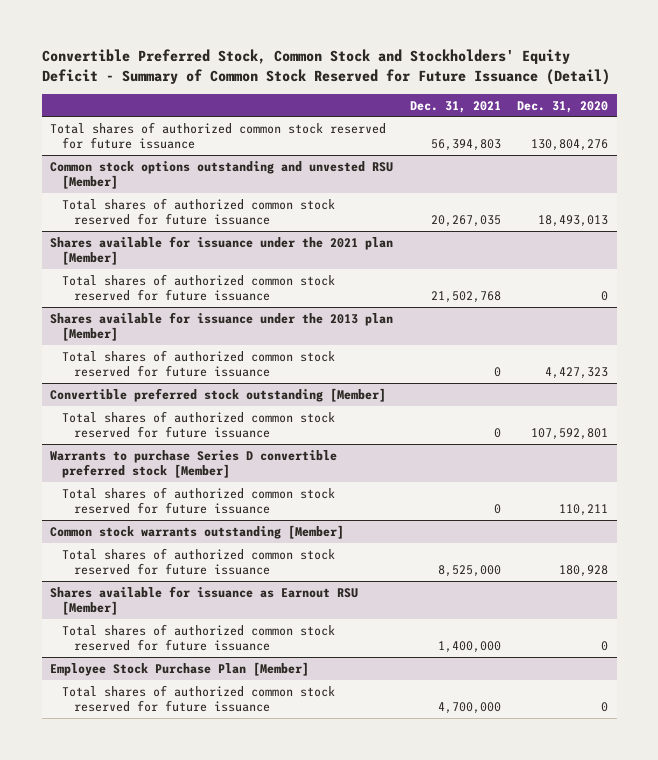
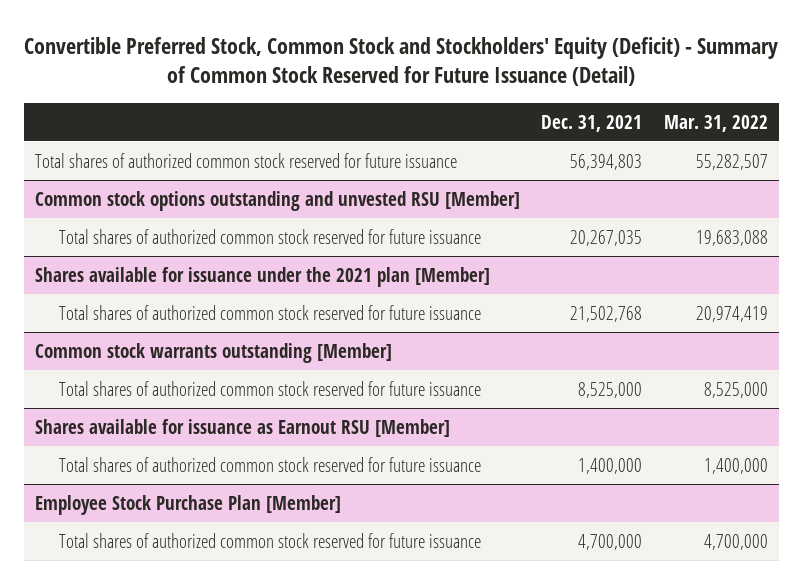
- Convertible Preferred Stock, Common Stock and Stockholders' Equity Deficit - Summary of Common Stock Reserved for Future Issuance (Detail)
+ Convertible Preferred Stock, Common Stock and Stockholders' Equity (Deficit) - Summary of Common Stock Reserved for Future Issuance (Detail)
- | Dec. 31, 2021 | Dec. 31, 2020
+ | Dec. 31, 2021 | Mar. 31, 2022
- Shares available for issuance under the 2013 plan [Member]
- Total shares of authorized common stock reserved for future issuance | 0 | 4,427,323
- Convertible preferred stock outstanding [Member]
- Total shares of authorized common stock reserved for future issuance | 0 | 107,592,801
- Warrants to purchase Series D convertible preferred stock [Member]
- Total shares of authorized common stock reserved for future issuance | 0 | 110,211

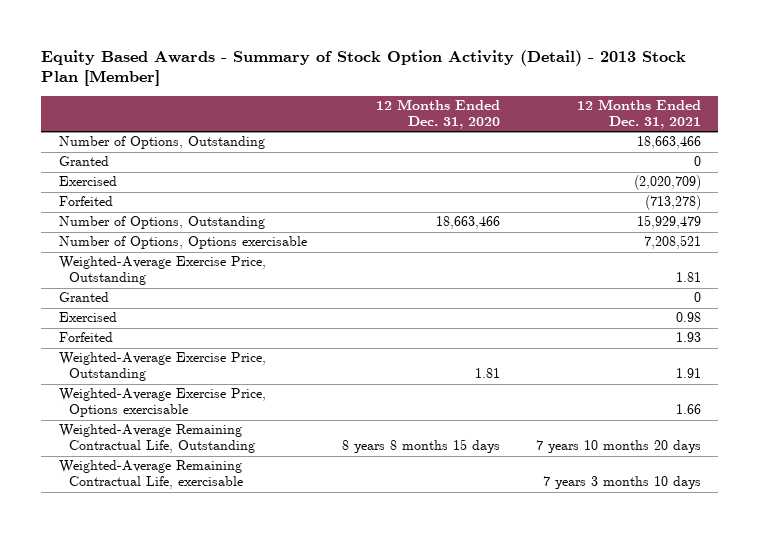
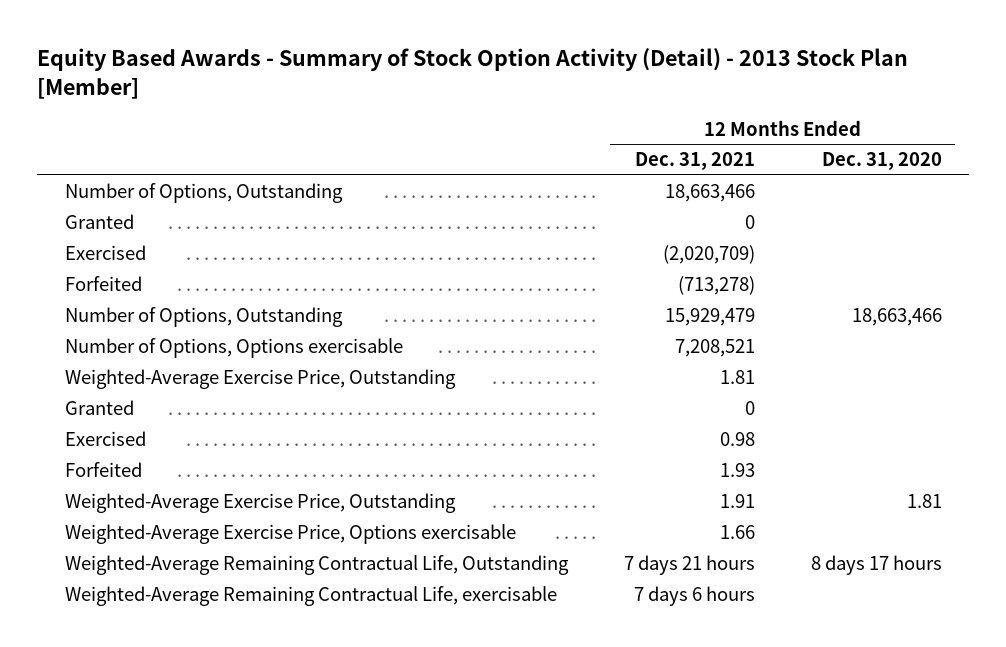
- | 12 Months Ended Dec. 31, 2020 | 12 Months Ended Dec. 31, 2021
+ | 12 Months Ended Dec. 31, 2021 | 12 Months Ended Dec. 31, 2020
- Weighted-Average Remaining Contractual Life, Outstanding | 8 years 8 months 15 days | 7 years 10 months 20 days
- Weighted-Average Remaining Contractual Life, exercisable | | 7 years 3 months 10 days
+ Weighted-Average Remaining Contractual Life, Outstanding | 7 days 21 hours | 8 days 17 hours
+ Weighted-Average Remaining Contractual Life, exercisable | 7 days 6 hours |

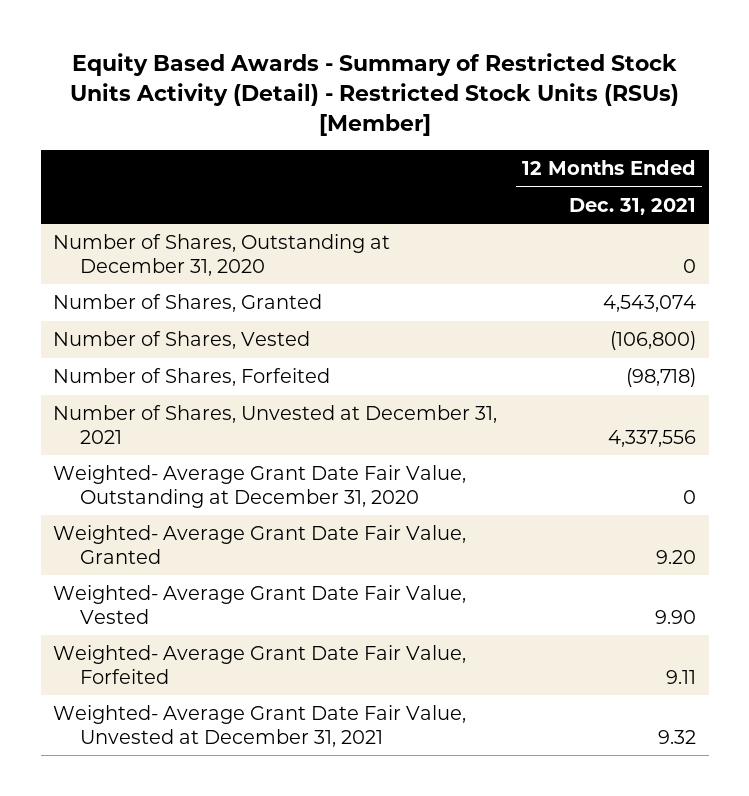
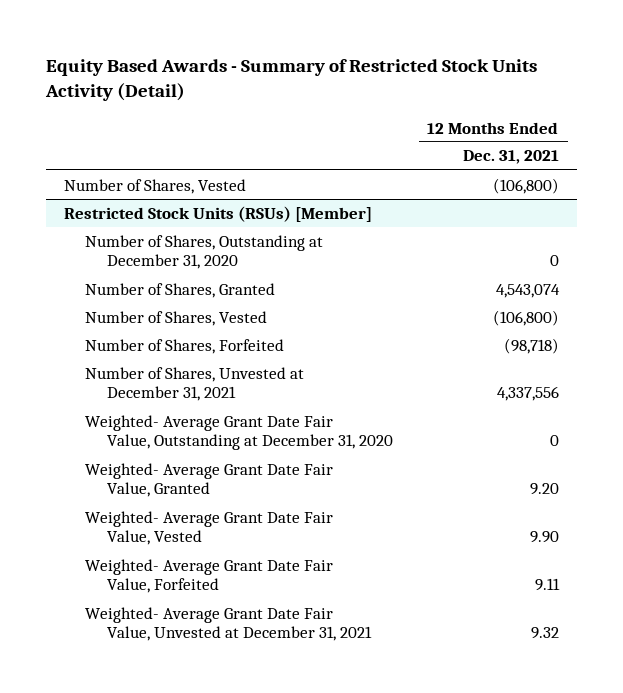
- Equity Based Awards - Summary of Restricted Stock Units Activity (Detail) - Restricted Stock Units (RSUs) [Member]
+ Equity Based Awards - Summary of Restricted Stock Units Activity (Detail)
+ Number of Shares, Vested | (106,800)
+ Restricted Stock Units (RSUs) [Member]

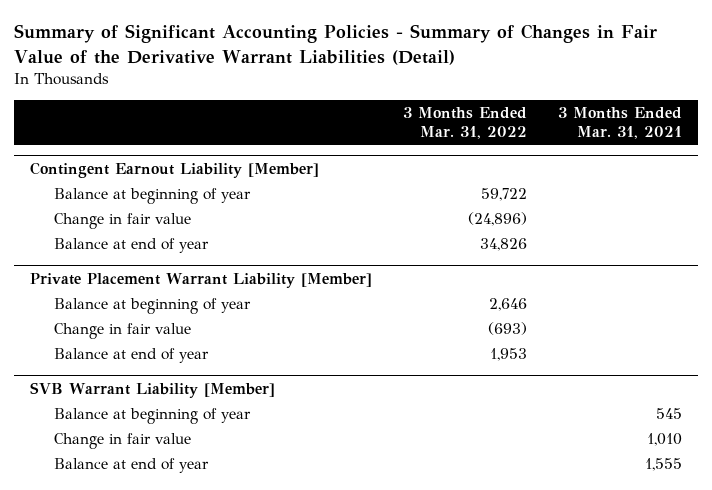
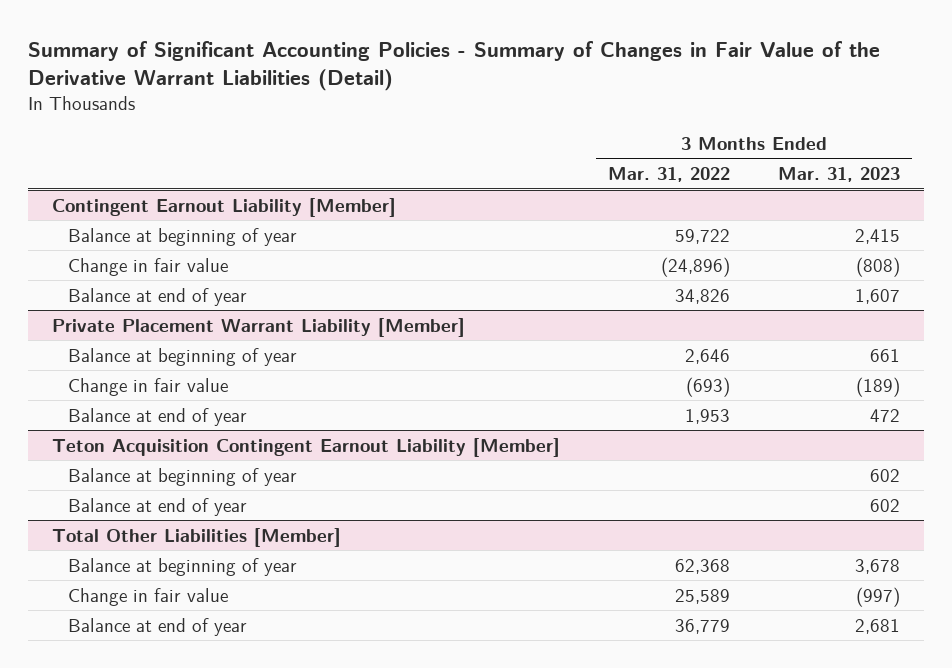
- | 3 Months Ended Mar. 31, 2022 | 3 Months Ended Mar. 31, 2021
+ | 3 Months Ended Mar. 31, 2022 | 3 Months Ended Mar. 31, 2023
- SVB Warrant Liability [Member]
+ Teton Acquisition Contingent Earnout Liability [Member]
- Change in fair value | | 1,010
+ Total Other Liabilities [Member]
+ Balance at beginning of year | 62,368 | 3,678
+ Change in fair value | 25,589 | (997)
+ Balance at end of year | 36,779 | 2,681

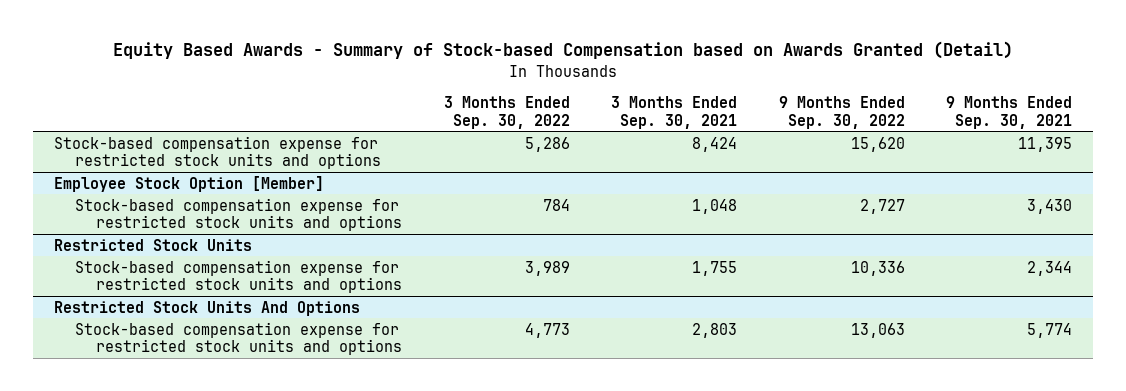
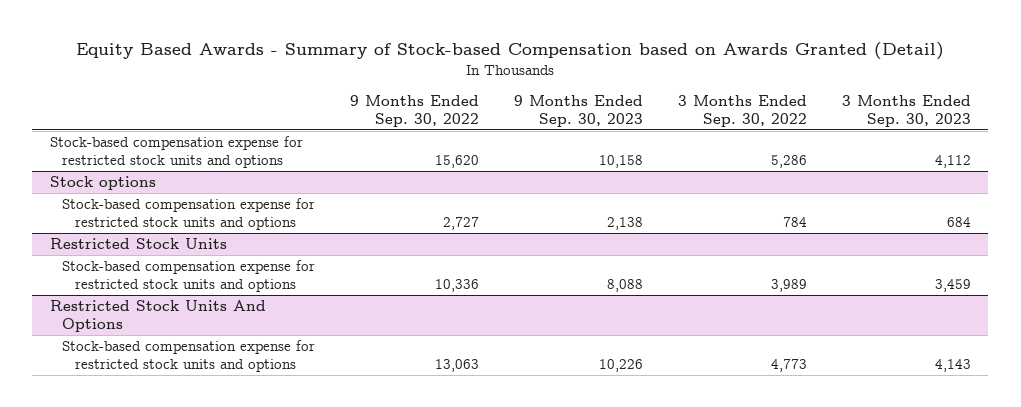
- | 3 Months Ended Sep. 30, 2022 | 3 Months Ended Sep. 30, 2021 | 9 Months Ended Sep. 30, 2022 | 9 Months Ended Sep. 30, 2021
+ | 9 Months Ended Sep. 30, 2022 | 9 Months Ended Sep. 30, 2023 | 3 Months Ended Sep. 30, 2022 | 3 Months Ended Sep. 30, 2023
- Employee Stock Option [Member]
+ Stock options

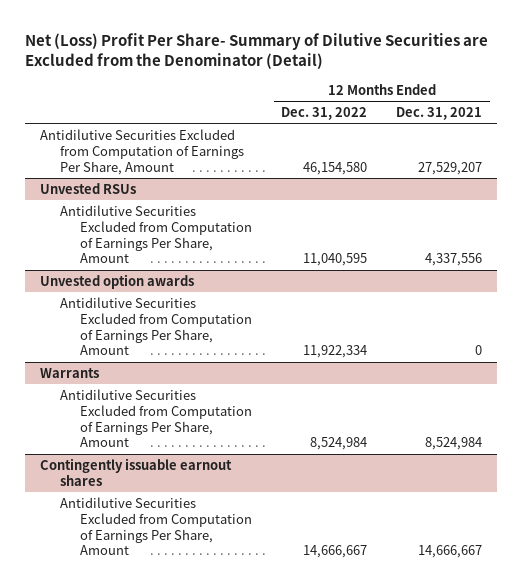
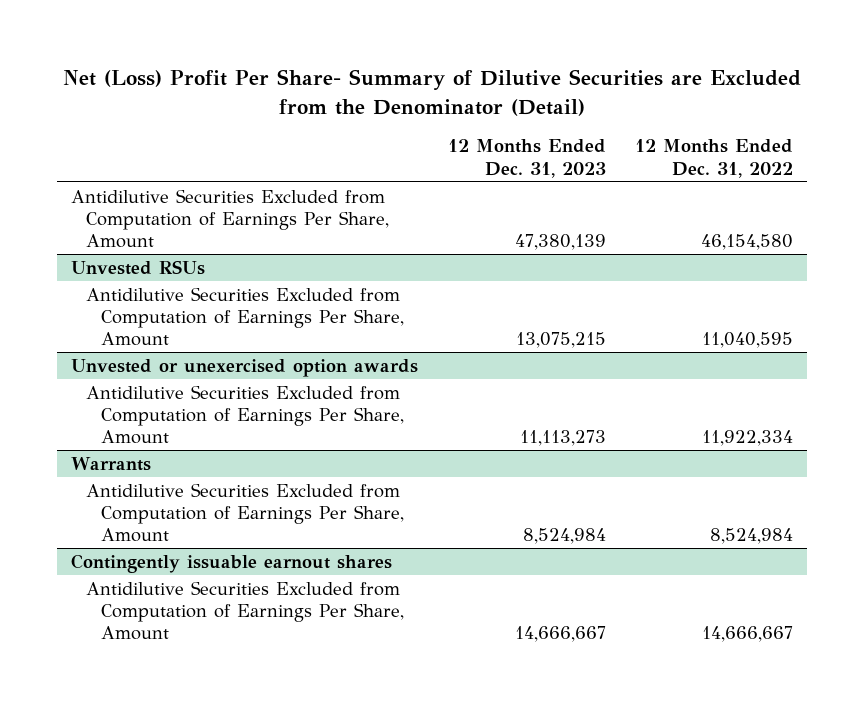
- | 12 Months Ended Dec. 31, 2022 | 12 Months Ended Dec. 31, 2021
+ | 12 Months Ended Dec. 31, 2023 | 12 Months Ended Dec. 31, 2022
- Unvested option awards
+ Unvested or unexercised option awards

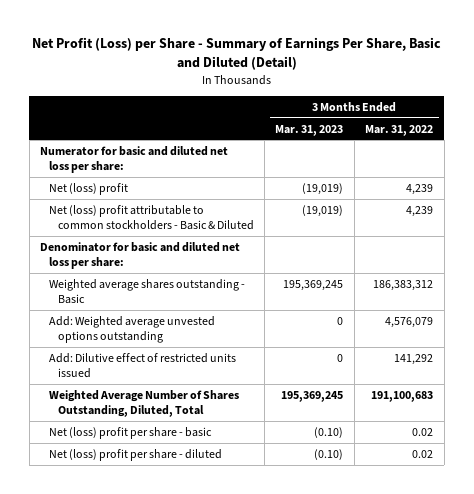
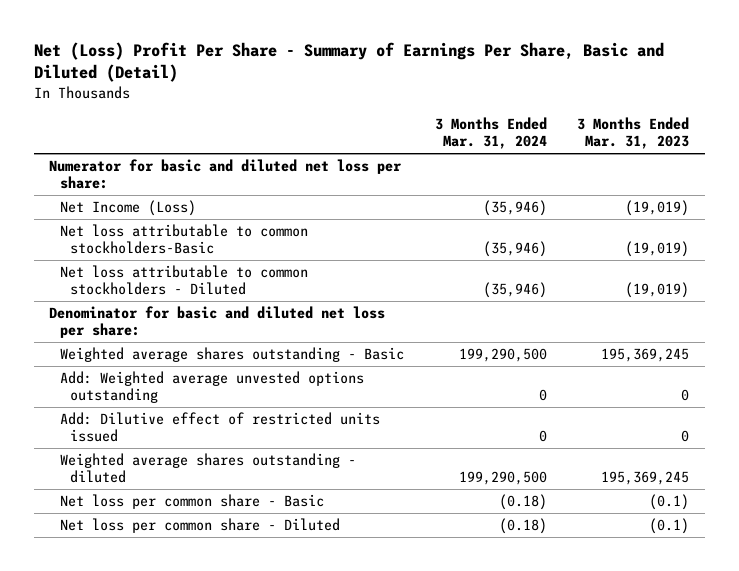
- Net Profit (Loss) per Share - Summary of Earnings Per Share, Basic and Diluted (Detail)
+ Net (Loss) Profit Per Share - Summary of Earnings Per Share, Basic and Diluted (Detail)
- | 3 Months Ended Mar. 31, 2023 | 3 Months Ended Mar. 31, 2022
+ | 3 Months Ended Mar. 31, 2024 | 3 Months Ended Mar. 31, 2023
- Net (loss) profit | (19,019) | 4,239
- Net (loss) profit attributable to common stockholders - Basic & Diluted | (19,019) | 4,239
+ Net Income (Loss) | (35,946) | (19,019)
+ Net loss attributable to common stockholders-Basic | (35,946) | (19,019)
+ Net loss attributable to common stockholders - Diluted | (35,946) | (19,019)
- Weighted Average Number of Shares Outstanding, Diluted, Total | 195,369,245 | 191,100,683
- Net (loss) profit per share - basic | (0.10) | 0.02
- Net (loss) profit per share - diluted | (0.10) | 0.02
+ Weighted average shares outstanding - diluted | 199,290,500 | 195,369,245
+ Net loss per common share - Basic | (0.18) | (0.1)
+ Net loss per common share - Diluted | (0.18) | (0.1)

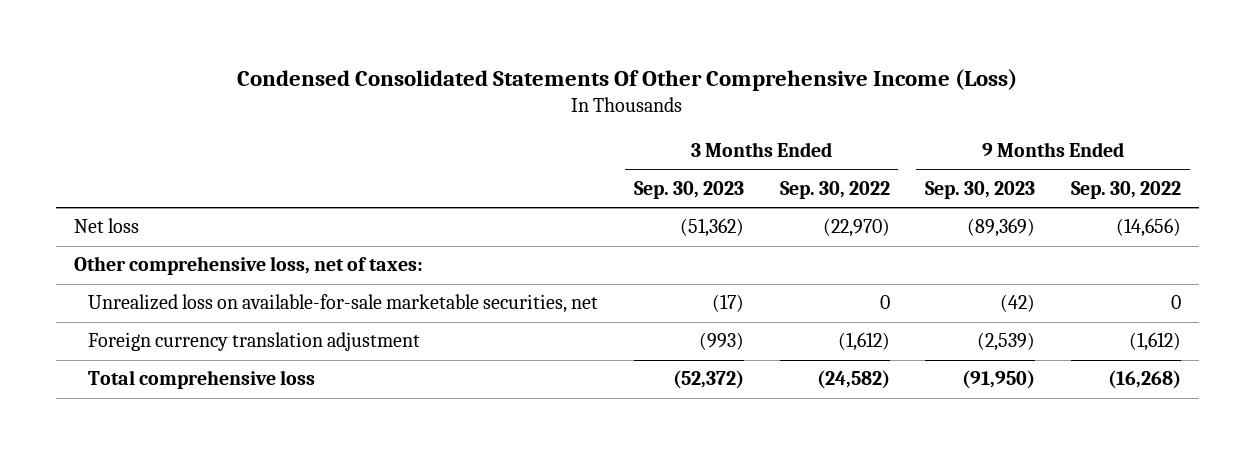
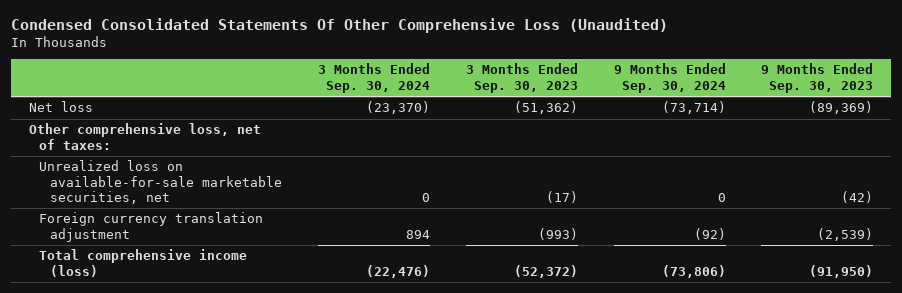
- Condensed Consolidated Statements Of Other Comprehensive Income (Loss)
+ Condensed Consolidated Statements Of Other Comprehensive Loss (Unaudited)
- | 3 Months Ended Sep. 30, 2023 | 3 Months Ended Sep. 30, 2022 | 9 Months Ended Sep. 30, 2023 | 9 Months Ended Sep. 30, 2022
+ | 3 Months Ended Sep. 30, 2024 | 3 Months Ended Sep. 30, 2023 | 9 Months Ended Sep. 30, 2024 | 9 Months Ended Sep. 30, 2023
- Total comprehensive loss | (52,372) | (24,582) | (91,950) | (16,268)
+ Total comprehensive income (loss) | (22,476) | (52,372) | (73,806) | (91,950)

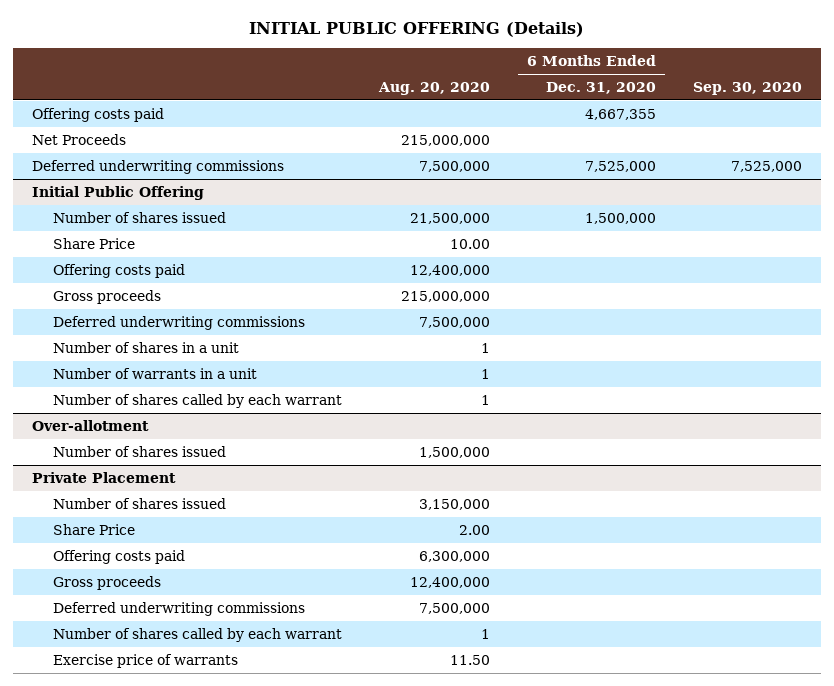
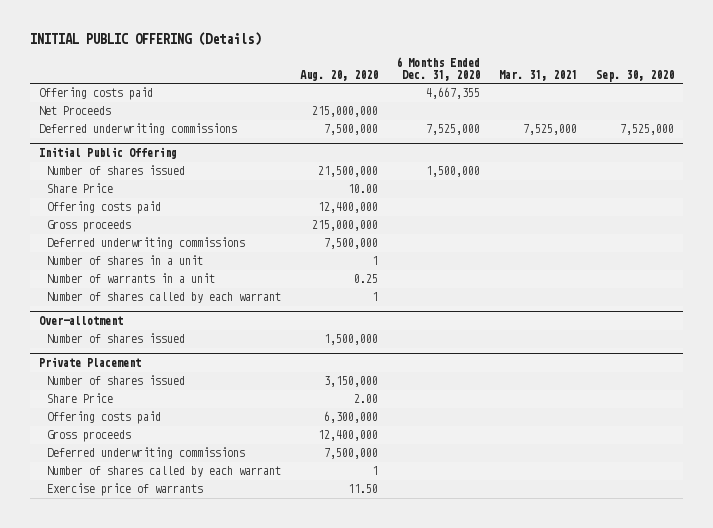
- | Aug. 20, 2020 | 6 Months Ended Dec. 31, 2020 | Sep. 30, 2020
+ | Aug. 20, 2020 | 6 Months Ended Dec. 31, 2020 | Mar. 31, 2021 | Sep. 30, 2020
@ Initial Public Offering
- Number of warrants in a unit | 1 | |
+ Number of warrants in a unit | 0.25 | | |

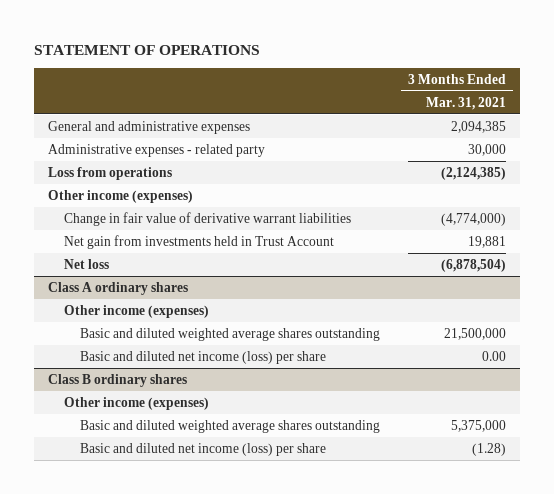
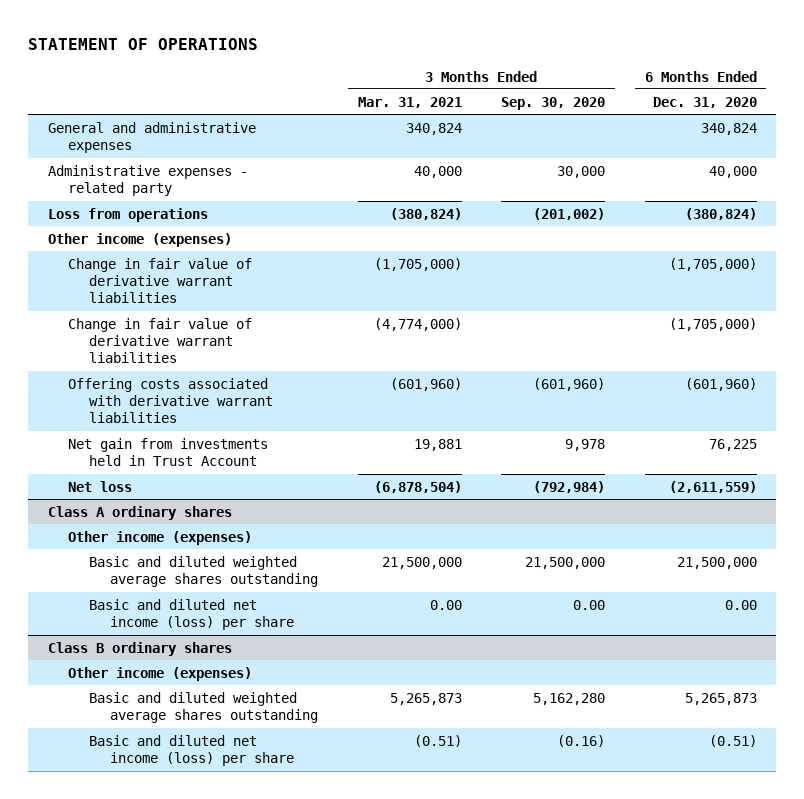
- | 3 Months Ended Mar. 31, 2021
+ | 3 Months Ended Mar. 31, 2021 | 3 Months Ended Sep. 30, 2020 | 6 Months Ended Dec. 31, 2020
- General and administrative expenses | 2,094,385
- Administrative expenses - related party | 30,000
- Loss from operations | (2,124,385)
+ General and administrative expenses | 340,824 | | 340,824
+ Administrative expenses - related party | 40,000 | 30,000 | 40,000
+ Loss from operations | (380,824) | (201,002) | (380,824)
+ Change in fair value of derivative warrant liabilities | (1,705,000) | | (1,705,000)
+ Offering costs associated with derivative warrant liabilities | (601,960) | (601,960) | (601,960)
@ Class B ordinary shares
- Basic and diluted weighted average shares outstanding | 5,375,000
- Basic and diluted net income (loss) per share | (1.28)
+ Basic and diluted weighted average shares outstanding | 5,265,873 | 5,162,280 | 5,265,873
+ Basic and diluted net income (loss) per share | (0.51) | (0.16) | (0.51)

